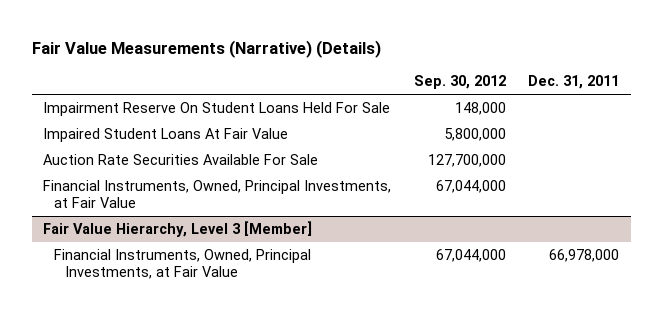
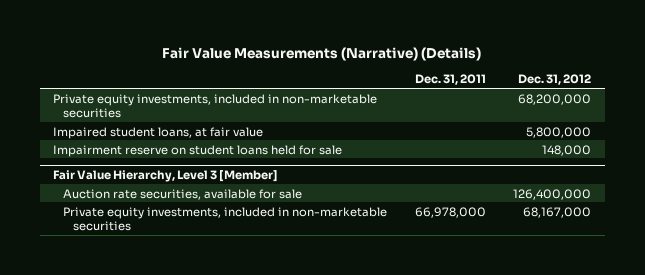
- | Sep. 30, 2012 | Dec. 31, 2011
+ | Dec. 31, 2011 | Dec. 31, 2012
- Impairment Reserve On Student Loans Held For Sale | 148,000 |
- Impaired Student Loans At Fair Value | 5,800,000 |
- Auction Rate Securities Available For Sale | 127,700,000 |
- Financial Instruments, Owned, Principal Investments, at Fair Value | 67,044,000 |
+ Private equity investments, included in non-marketable securities | | 68,200,000
+ Impaired student loans, at fair value | | 5,800,000
+ Impairment reserve on student loans held for sale | | 148,000
@ Fair Value Hierarchy, Level 3 [Member]
- Financial Instruments, Owned, Principal Investments, at Fair Value | 67,044,000 | 66,978,000
+ Auction rate securities, available for sale | | 126,400,000
+ Private equity investments, included in non-marketable securities | 66,978,000 | 68,167,000

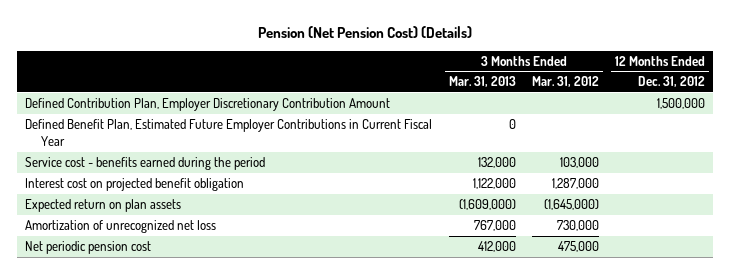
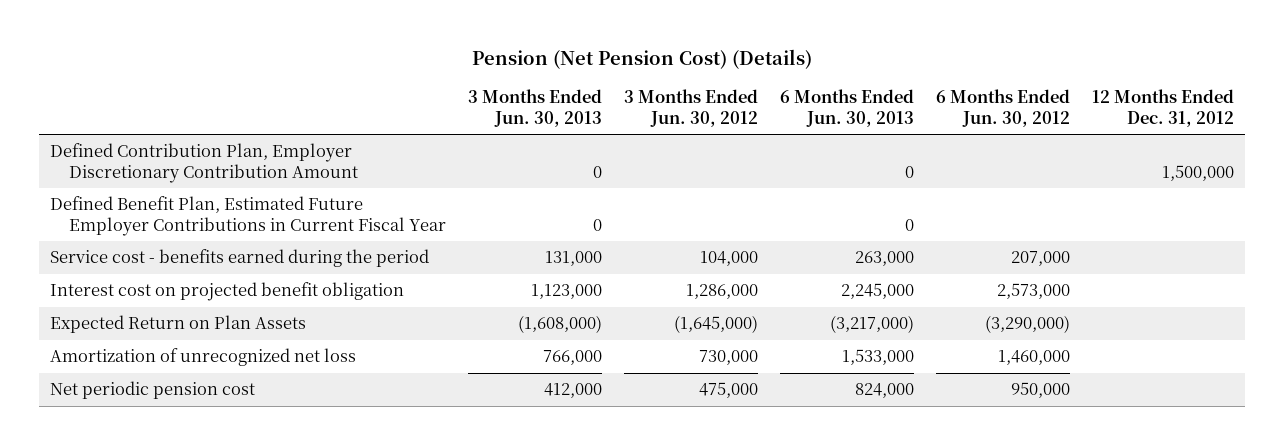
- | 3 Months Ended Mar. 31, 2013 | 3 Months Ended Mar. 31, 2012 | 12 Months Ended Dec. 31, 2012
+ | 3 Months Ended Jun. 30, 2013 | 3 Months Ended Jun. 30, 2012 | 6 Months Ended Jun. 30, 2013 | 6 Months Ended Jun. 30, 2012 | 12 Months Ended Dec. 31, 2012
- Expected return on plan assets | (1,609,000) | (1,645,000) |
+ Expected Return on Plan Assets | (1,608,000) | (1,645,000) | (3,217,000) | (3,290,000) |

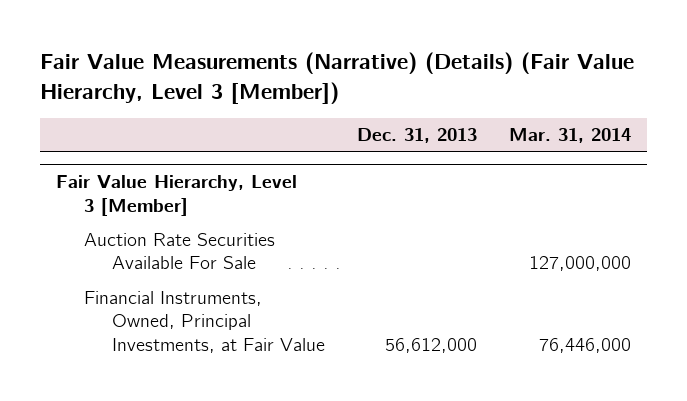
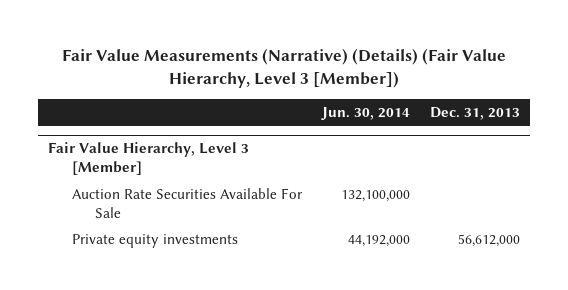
- | Dec. 31, 2013 | Mar. 31, 2014
+ | Jun. 30, 2014 | Dec. 31, 2013
@ Fair Value Hierarchy, Level 3 [Member]
- Financial Instruments, Owned, Principal Investments, at Fair Value | 56,612,000 | 76,446,000
+ Private equity investments | 44,192,000 | 56,612,000

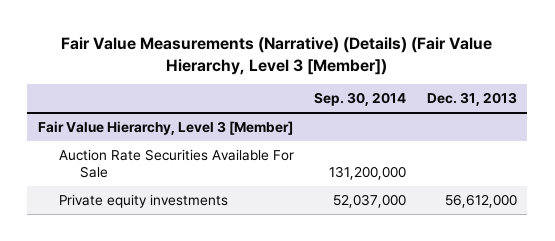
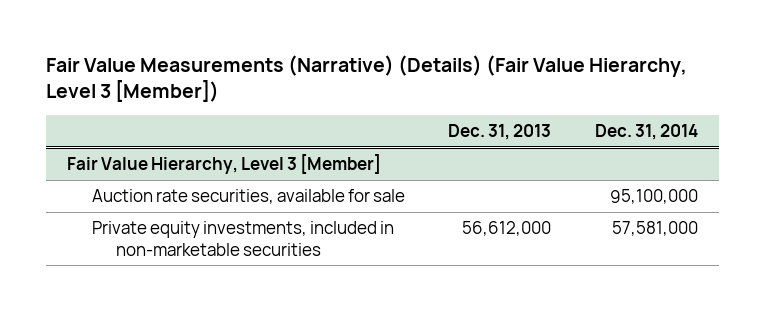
- | Sep. 30, 2014 | Dec. 31, 2013
+ | Dec. 31, 2013 | Dec. 31, 2014
@ Fair Value Hierarchy, Level 3 [Member]
- Auction Rate Securities Available For Sale | 131,200,000 |
- Private equity investments | 52,037,000 | 56,612,000
+ Auction rate securities, available for sale | | 95,100,000
+ Private equity investments, included in non-marketable securities | 56,612,000 | 57,581,000

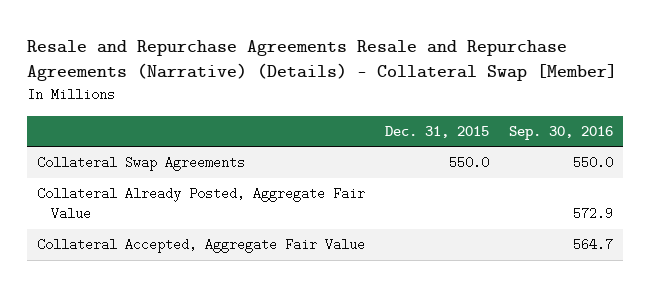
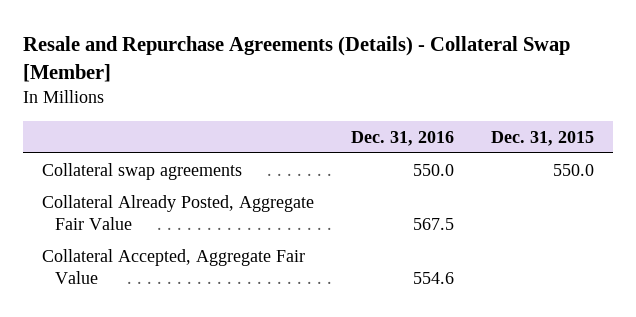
- Resale and Repurchase Agreements Resale and Repurchase Agreements (Narrative) (Details) - Collateral Swap [Member]
+ Resale and Repurchase Agreements (Details) - Collateral Swap [Member]
- | Dec. 31, 2015 | Sep. 30, 2016
+ | Dec. 31, 2016 | Dec. 31, 2015
- Collateral Swap Agreements | 550.0 | 550.0
+ Collateral swap agreements | 550.0 | 550.0

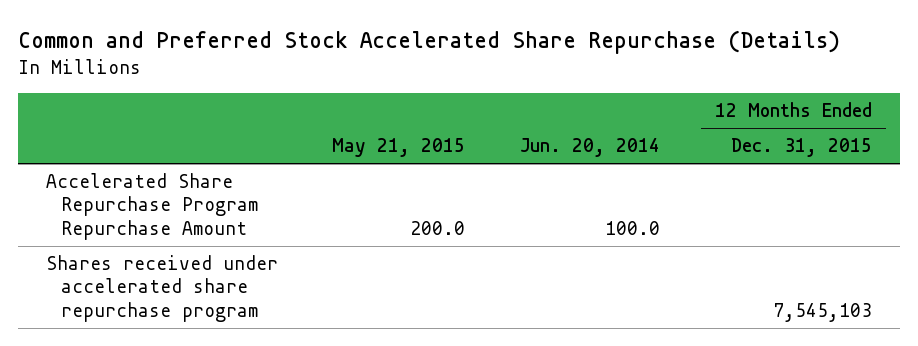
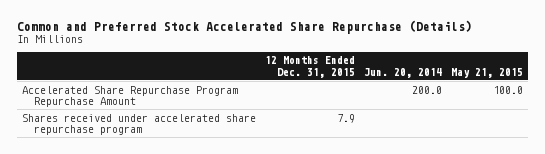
- | May 21, 2015 | Jun. 20, 2014 | 12 Months Ended Dec. 31, 2015
+ | 12 Months Ended Dec. 31, 2015 | Jun. 20, 2014 | May 21, 2015
- Accelerated Share Repurchase Program Repurchase Amount | 200.0 | 100.0 |
- Shares received under accelerated share repurchase program | | | 7,545,103
+ Accelerated Share Repurchase Program Repurchase Amount | | 200.0 | 100.0
+ Shares received under accelerated share repurchase program | 7.9 | |

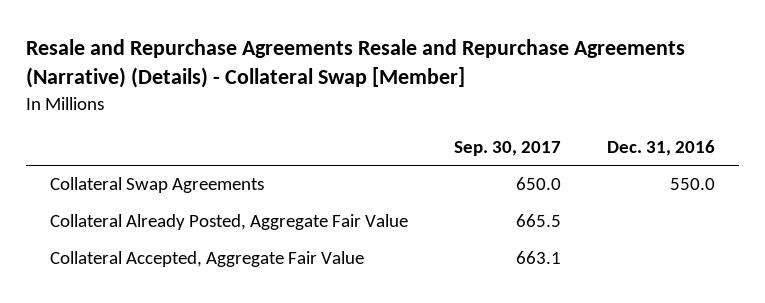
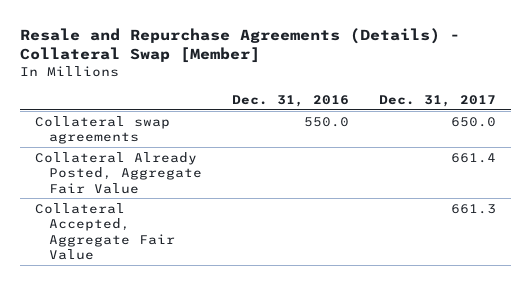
- Resale and Repurchase Agreements Resale and Repurchase Agreements (Narrative) (Details) - Collateral Swap [Member]
+ Resale and Repurchase Agreements (Details) - Collateral Swap [Member]
- | Sep. 30, 2017 | Dec. 31, 2016
+ | Dec. 31, 2016 | Dec. 31, 2017
- Collateral Swap Agreements | 650.0 | 550.0
+ Collateral swap agreements | 550.0 | 650.0

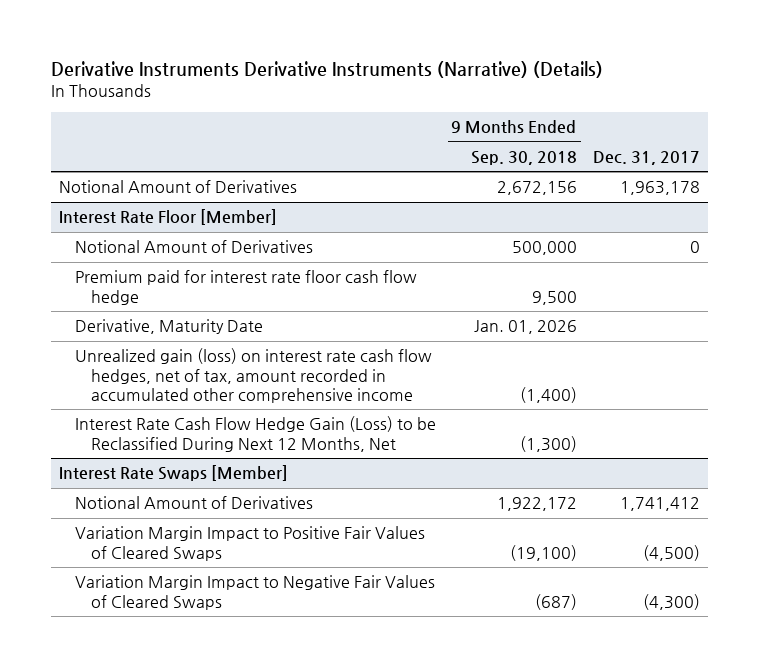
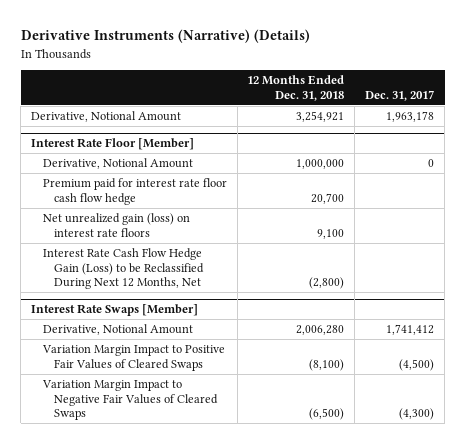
- Derivative Instruments Derivative Instruments (Narrative) (Details)
+ Derivative Instruments (Narrative) (Details)
- | 9 Months Ended Sep. 30, 2018 | Dec. 31, 2017
+ | 12 Months Ended Dec. 31, 2018 | Dec. 31, 2017
- Notional Amount of Derivatives | 2,672,156 | 1,963,178
+ Derivative, Notional Amount | 3,254,921 | 1,963,178
@ Interest Rate Floor [Member]
- Notional Amount of Derivatives | 500,000 | 0
+ Derivative, Notional Amount | 1,000,000 | 0
- Derivative, Maturity Date | Jan. 01, 2026 |
- Unrealized gain (loss) on interest rate cash flow hedges, net of tax, amount recorded in accumulated other comprehensive income | (1,400) |
+ Net unrealized gain (loss) on interest rate floors | 9,100 |
@ Interest Rate Swaps [Member]
- Notional Amount of Derivatives | 1,922,172 | 1,741,412
+ Derivative, Notional Amount | 2,006,280 | 1,741,412

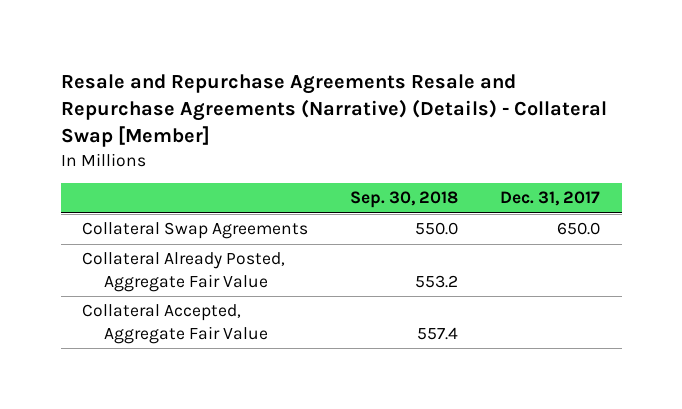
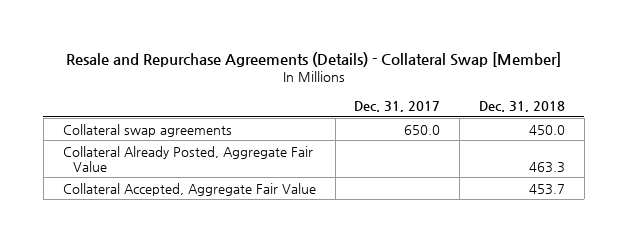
- Resale and Repurchase Agreements Resale and Repurchase Agreements (Narrative) (Details) - Collateral Swap [Member]
+ Resale and Repurchase Agreements (Details) - Collateral Swap [Member]
- | Sep. 30, 2018 | Dec. 31, 2017
+ | Dec. 31, 2017 | Dec. 31, 2018
- Collateral Swap Agreements | 550.0 | 650.0
+ Collateral swap agreements | 650.0 | 450.0

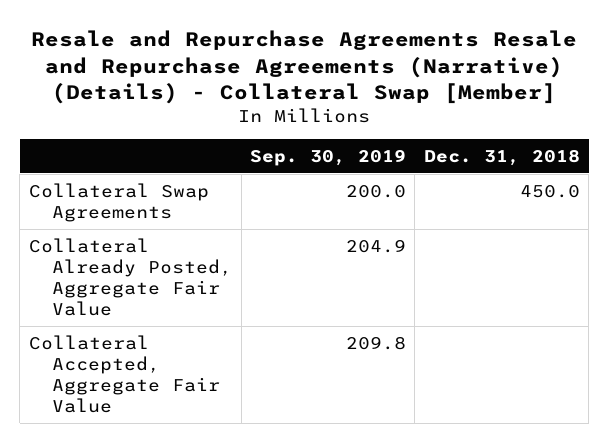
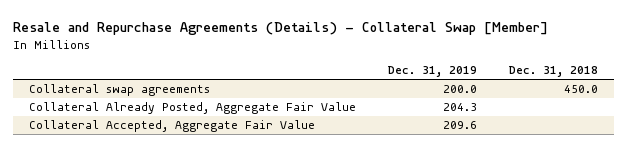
- Resale and Repurchase Agreements Resale and Repurchase Agreements (Narrative) (Details) - Collateral Swap [Member]
+ Resale and Repurchase Agreements (Details) - Collateral Swap [Member]
- | Sep. 30, 2019 | Dec. 31, 2018
+ | Dec. 31, 2019 | Dec. 31, 2018
- Collateral Swap Agreements | 200.0 | 450.0
+ Collateral swap agreements | 200.0 | 450.0

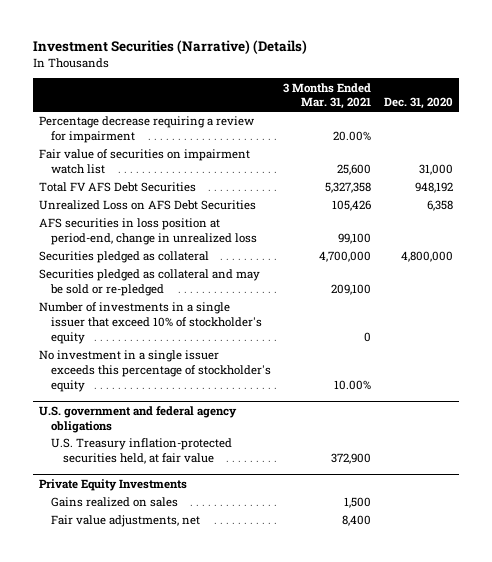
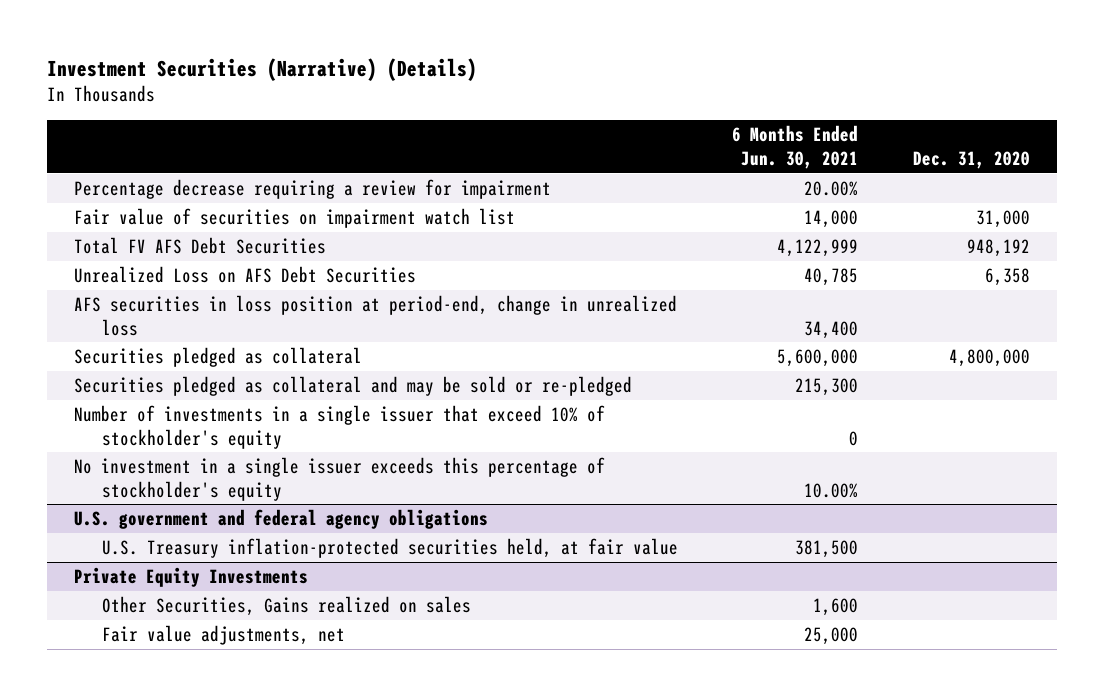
- | 3 Months Ended Mar. 31, 2021 | Dec. 31, 2020
+ | 6 Months Ended Jun. 30, 2021 | Dec. 31, 2020
@ Private Equity Investments
- Gains realized on sales | 1,500 |
+ Other Securities, Gains realized on sales | 1,600 |

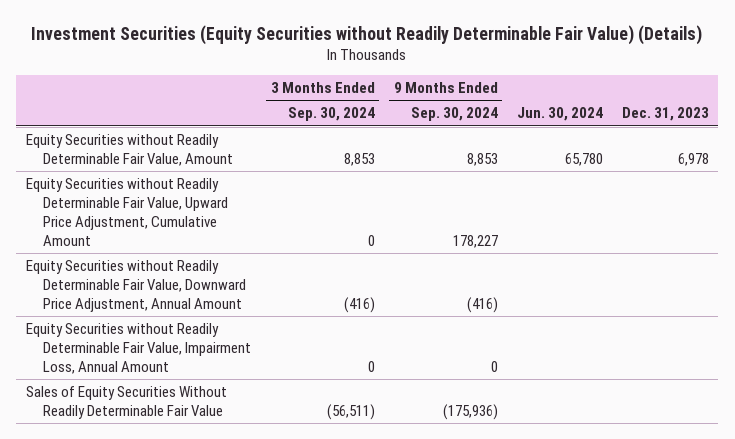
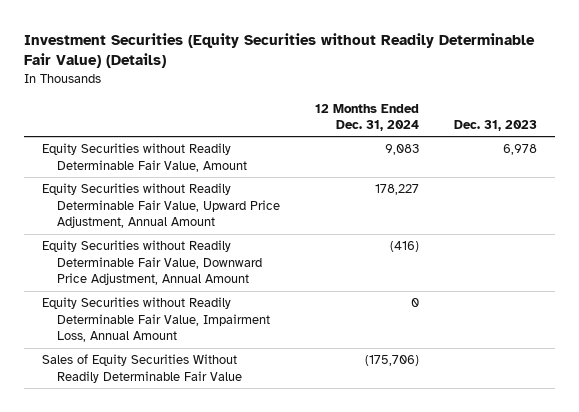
- | 3 Months Ended Sep. 30, 2024 | 9 Months Ended Sep. 30, 2024 | Jun. 30, 2024 | Dec. 31, 2023
+ | 12 Months Ended Dec. 31, 2024 | Dec. 31, 2023
- Equity Securities without Readily Determinable Fair Value, Upward Price Adjustment, Cumulative Amount | 0 | 178,227 | |
+ Equity Securities without Readily Determinable Fair Value, Upward Price Adjustment, Annual Amount | 178,227 |

